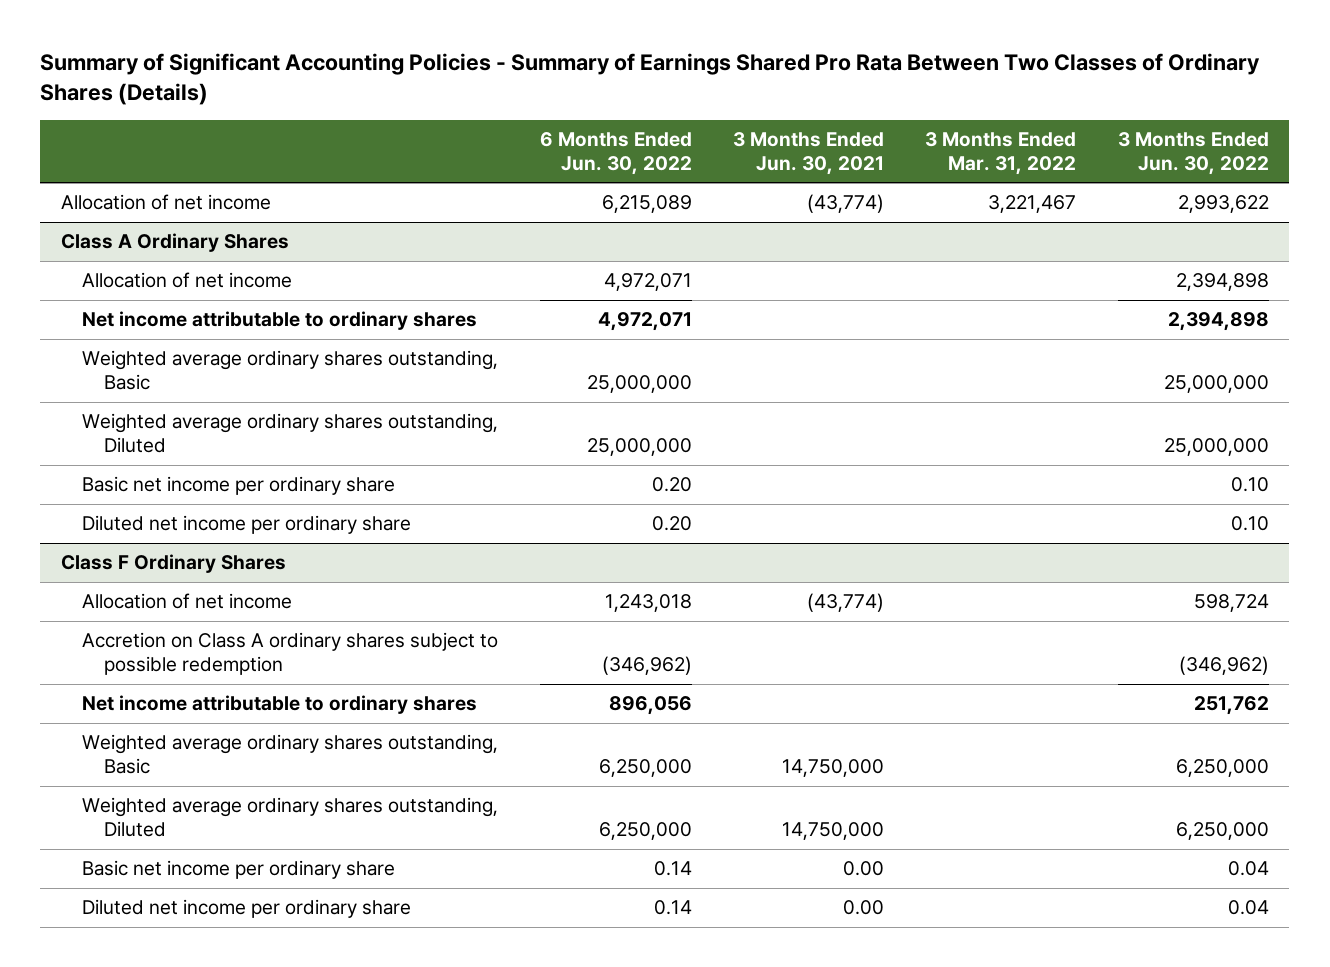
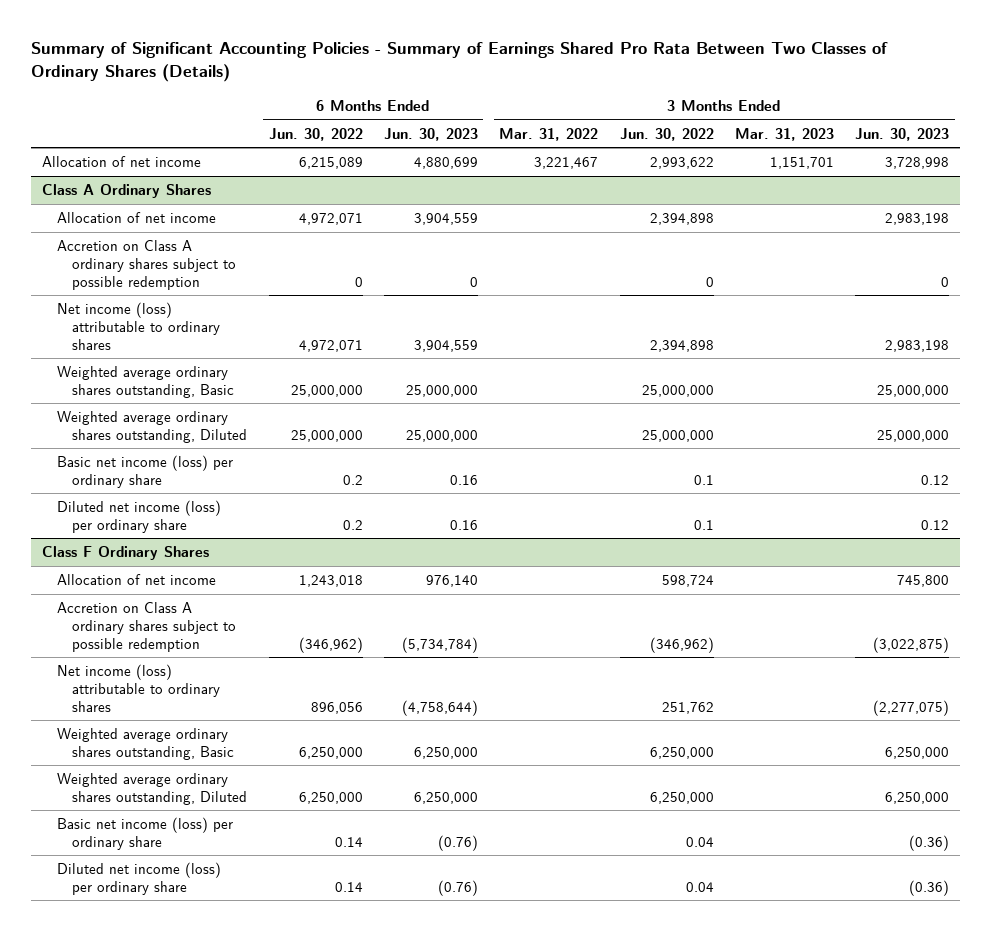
- | 6 Months Ended Jun. 30, 2022 | 3 Months Ended Jun. 30, 2021 | 3 Months Ended Mar. 31, 2022 | 3 Months Ended Jun. 30, 2022
+ | 6 Months Ended Jun. 30, 2022 | 6 Months Ended Jun. 30, 2023 | 3 Months Ended Mar. 31, 2022 | 3 Months Ended Jun. 30, 2022 | 3 Months Ended Mar. 31, 2023 | 3 Months Ended Jun. 30, 2023
@ Class A Ordinary Shares
- Net income attributable to ordinary shares | 4,972,071 | | | 2,394,898
+ Accretion on Class A ordinary shares subject to possible redemption | 0 | 0 | | 0 | | 0
+ Net income (loss) attributable to ordinary shares | 4,972,071 | 3,904,559 | | 2,394,898 | | 2,983,198
- Basic net income per ordinary share | 0.20 | | | 0.10
- Diluted net income per ordinary share | 0.20 | | | 0.10
+ Basic net income (loss) per ordinary share | 0.2 | 0.16 | | 0.1 | | 0.12
+ Diluted net income (loss) per ordinary share | 0.2 | 0.16 | | 0.1 | | 0.12
@ Class F Ordinary Shares
- Net income attributable to ordinary shares | 896,056 | | | 251,762
+ Net income (loss) attributable to ordinary shares | 896,056 | (4,758,644) | | 251,762 | | (2,277,075)
- Basic net income per ordinary share | 0.14 | 0.00 | | 0.04
- Diluted net income per ordinary share | 0.14 | 0.00 | | 0.04
+ Basic net income (loss) per ordinary share | 0.14 | (0.76) | | 0.04 | | (0.36)
+ Diluted net income (loss) per ordinary share | 0.14 | (0.76) | | 0.04 | | (0.36)

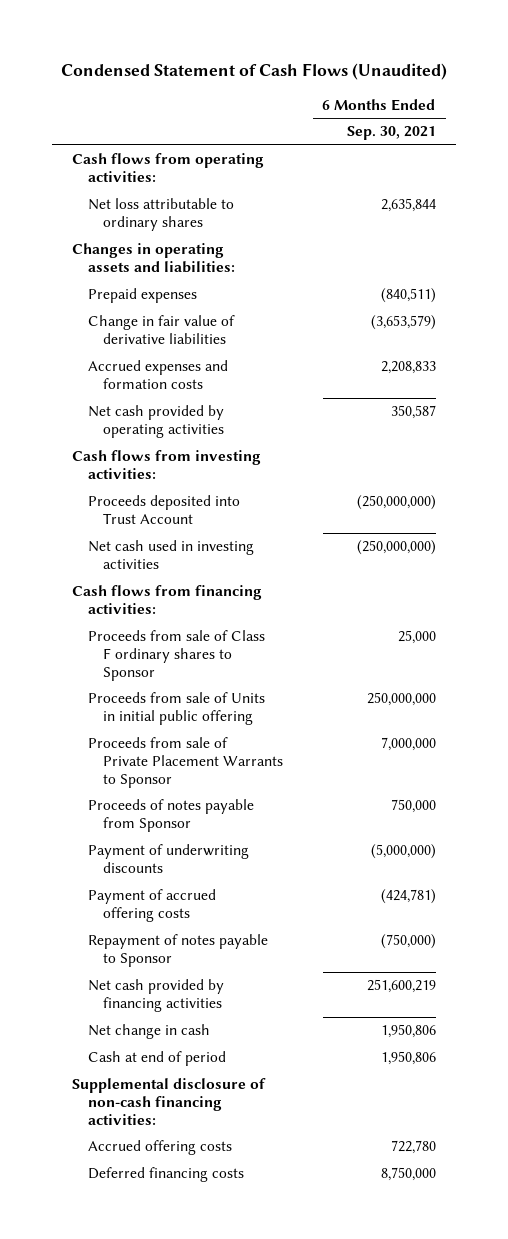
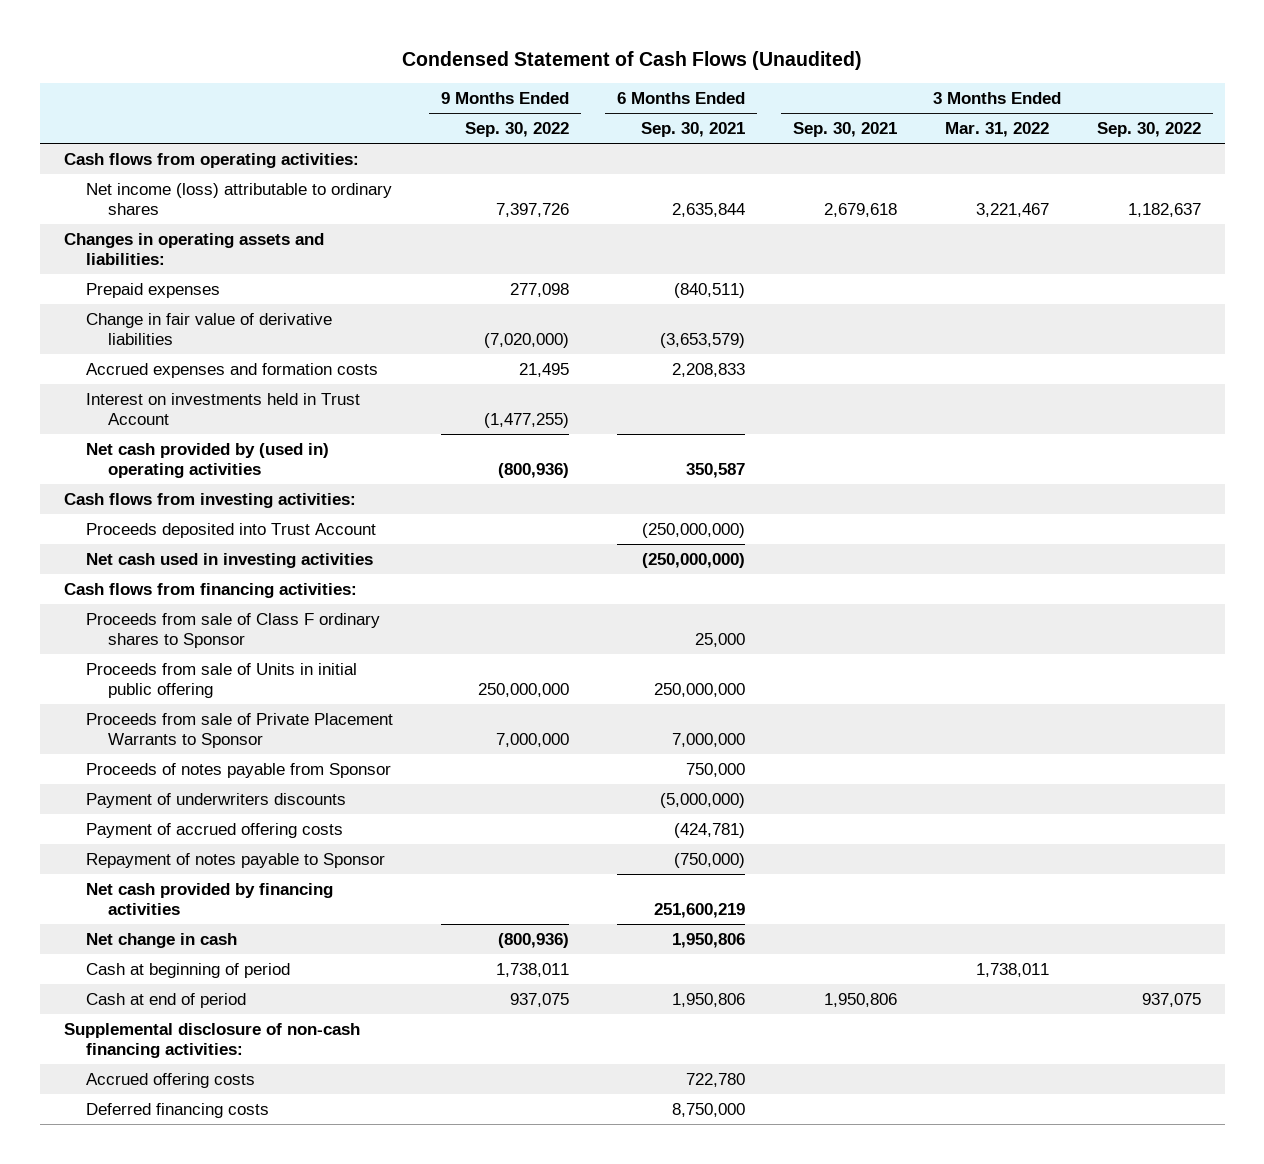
- | 6 Months Ended Sep. 30, 2021
+ | 9 Months Ended Sep. 30, 2022 | 6 Months Ended Sep. 30, 2021 | 3 Months Ended Sep. 30, 2021 | 3 Months Ended Mar. 31, 2022 | 3 Months Ended Sep. 30, 2022
- Net loss attributable to ordinary shares | 2,635,844
+ Net income (loss) attributable to ordinary shares | 7,397,726 | 2,635,844 | 2,679,618 | 3,221,467 | 1,182,637
- Net cash provided by operating activities | 350,587
+ Interest on investments held in Trust Account | (1,477,255) | | | |
+ Net cash provided by (used in) operating activities | (800,936) | 350,587 | | |
- Payment of underwriting discounts | (5,000,000)
+ Payment of underwriters discounts | | (5,000,000) | | |
+ Cash at beginning of period | 1,738,011 | | | 1,738,011 |

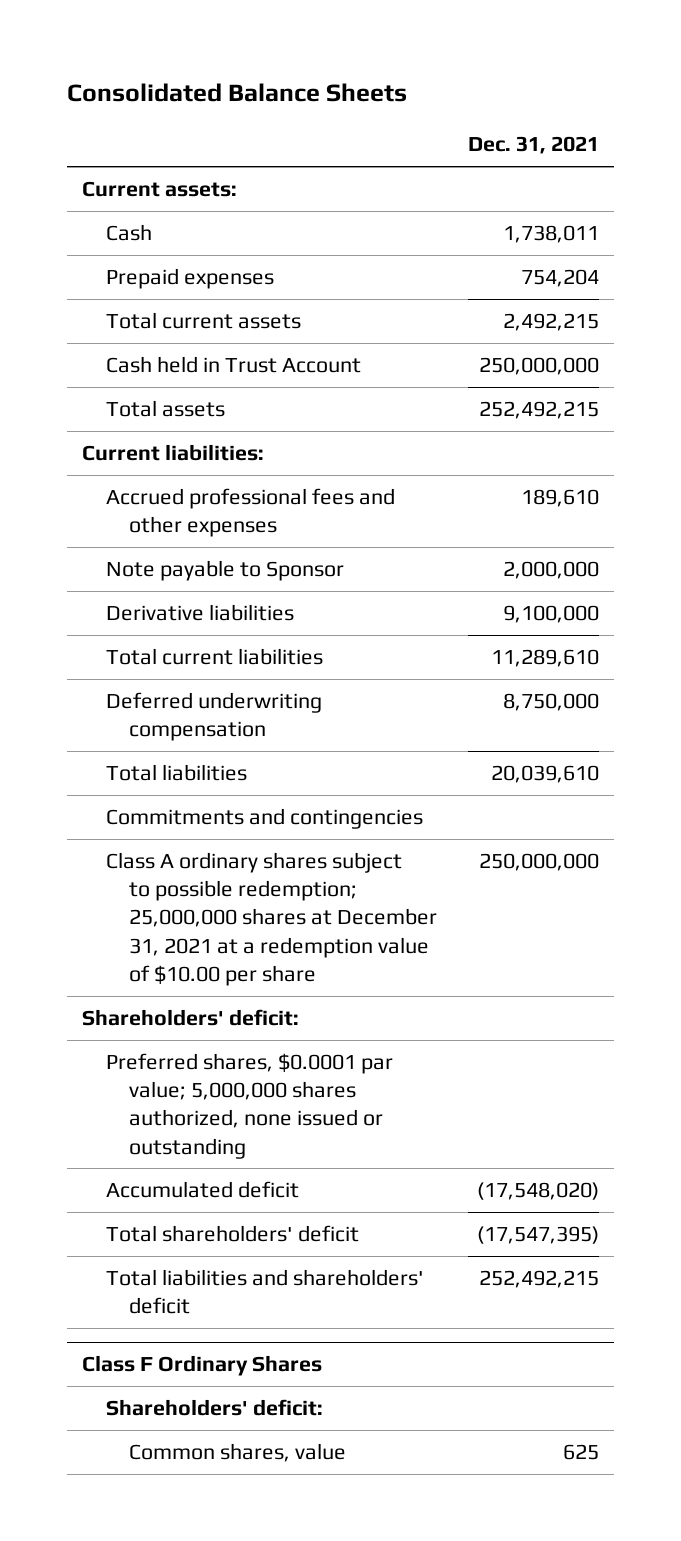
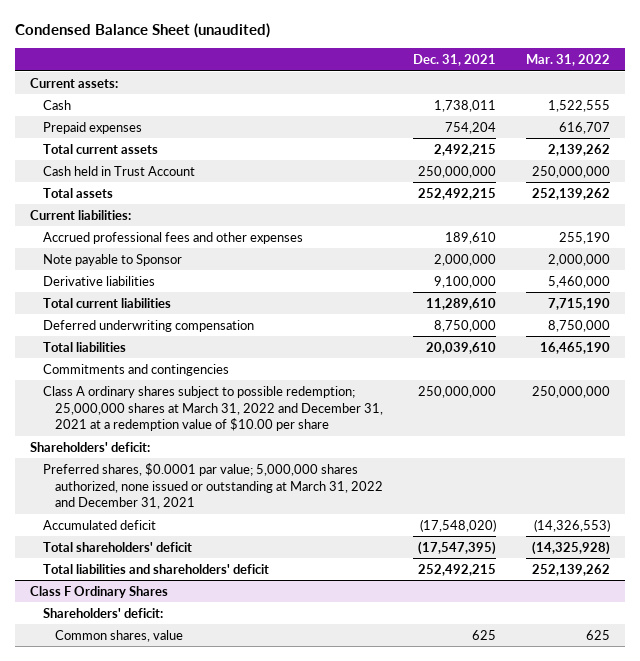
- Consolidated Balance Sheets
+ Condensed Balance Sheet (unaudited)
- | Dec. 31, 2021
+ | Dec. 31, 2021 | Mar. 31, 2022
- Class A ordinary shares subject to possible redemption; 25,000,000 shares at December 31, 2021 at a redemption value of $10.00 per share | 250,000,000
+ Class A ordinary shares subject to possible redemption; 25,000,000 shares at March 31, 2022 and December 31, 2021 at a redemption value of $10.00 per share | 250,000,000 | 250,000,000
- Preferred shares, $0.0001 par value; 5,000,000 shares authorized, none issued or outstanding
+ Preferred shares, $0.0001 par value; 5,000,000 shares authorized, none issued or outstanding at March 31, 2022 and December 31, 2021

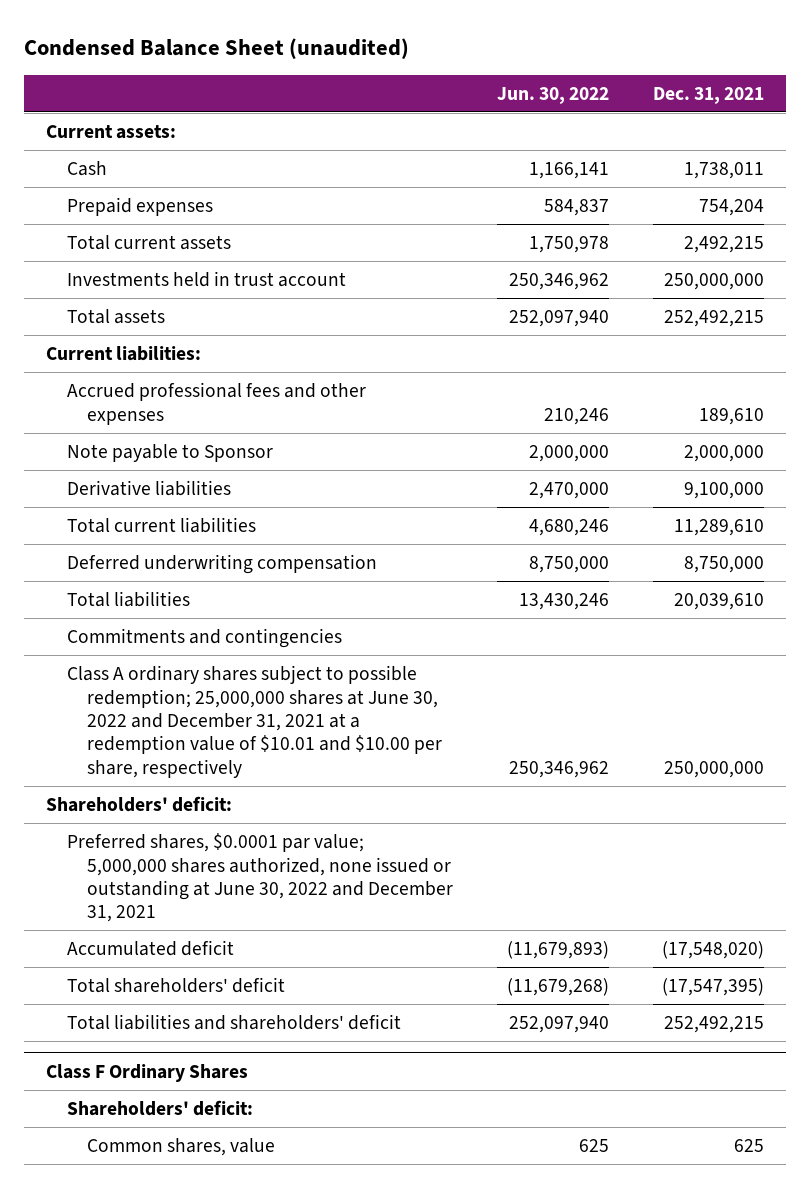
- | Dec. 31, 2021 | Mar. 31, 2022
+ | Jun. 30, 2022 | Dec. 31, 2021
- Cash held in Trust Account | 250,000,000 | 250,000,000
+ Investments held in trust account | 250,346,962 | 250,000,000
- Class A ordinary shares subject to possible redemption; 25,000,000 shares at March 31, 2022 and December 31, 2021 at a redemption value of $10.00 per share | 250,000,000 | 250,000,000
+ Class A ordinary shares subject to possible redemption; 25,000,000 shares at June 30, 2022 and December 31, 2021 at a redemption value of $10.01 and $10.00 per share, respectively | 250,346,962 | 250,000,000
- Preferred shares, $0.0001 par value; 5,000,000 shares authorized, none issued or outstanding at March 31, 2022 and December 31, 2021
+ Preferred shares, $0.0001 par value; 5,000,000 shares authorized, none issued or outstanding at June 30, 2022 and December 31, 2021

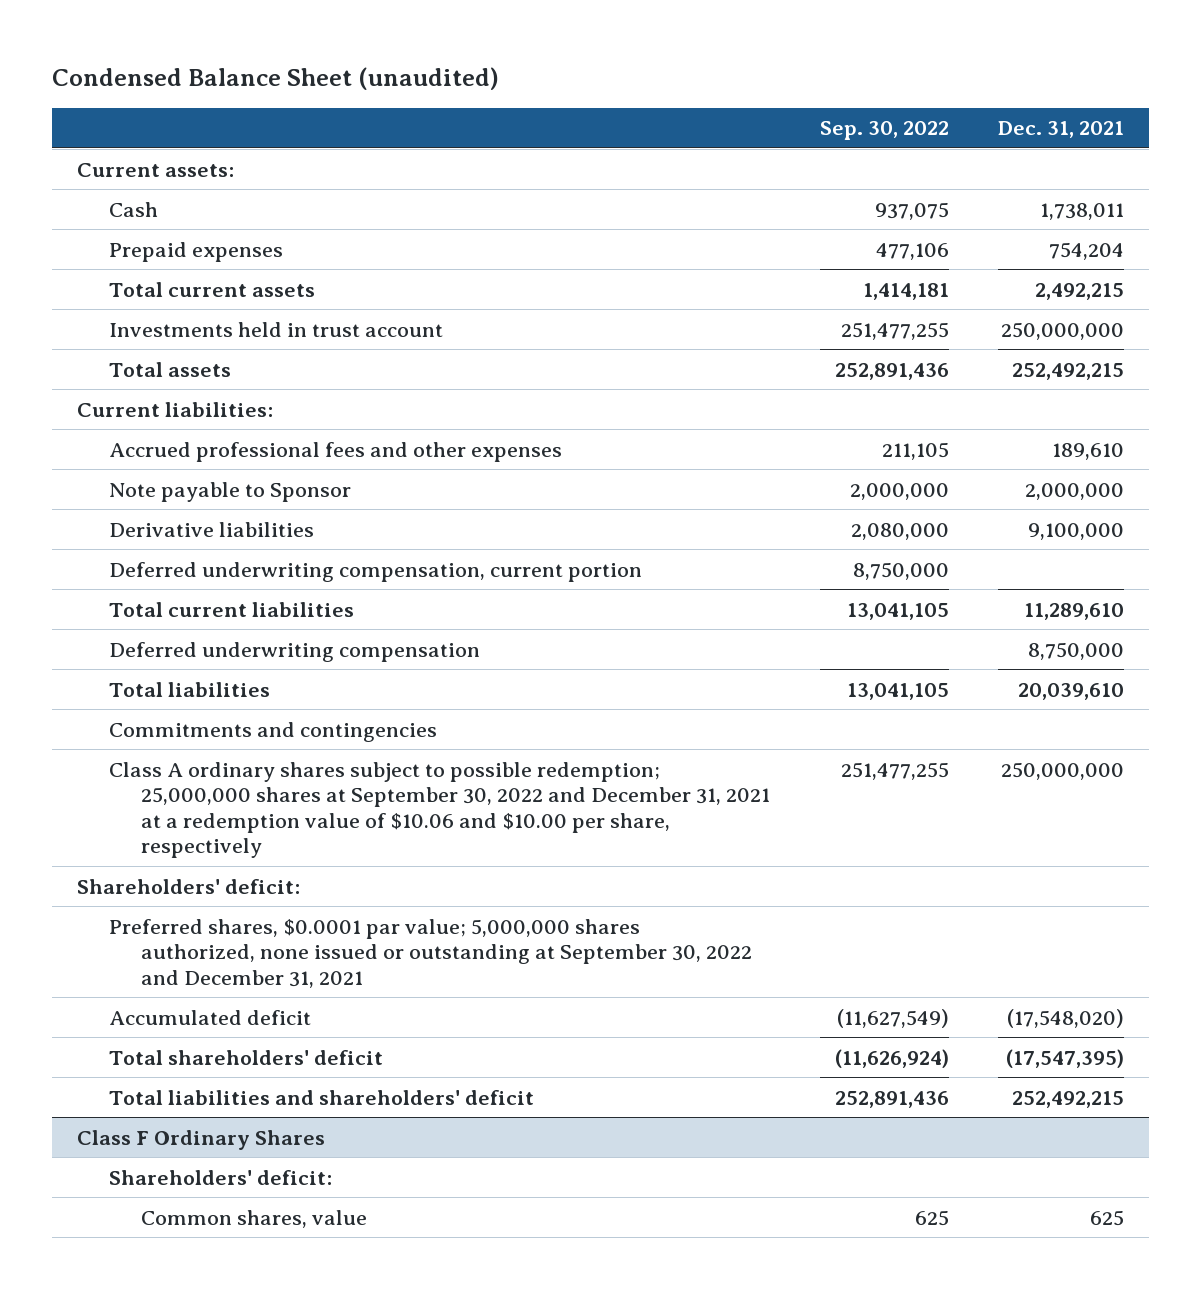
- | Jun. 30, 2022 | Dec. 31, 2021
+ | Sep. 30, 2022 | Dec. 31, 2021
+ Deferred underwriting compensation, current portion | 8,750,000 |
- Class A ordinary shares subject to possible redemption; 25,000,000 shares at June 30, 2022 and December 31, 2021 at a redemption value of $10.01 and $10.00 per share, respectively | 250,346,962 | 250,000,000
+ Class A ordinary shares subject to possible redemption; 25,000,000 shares at September 30, 2022 and December 31, 2021 at a redemption value of $10.06 and $10.00 per share, respectively | 251,477,255 | 250,000,000
- Preferred shares, $0.0001 par value; 5,000,000 shares authorized, none issued or outstanding at June 30, 2022 and December 31, 2021
+ Preferred shares, $0.0001 par value; 5,000,000 shares authorized, none issued or outstanding at September 30, 2022 and December 31, 2021

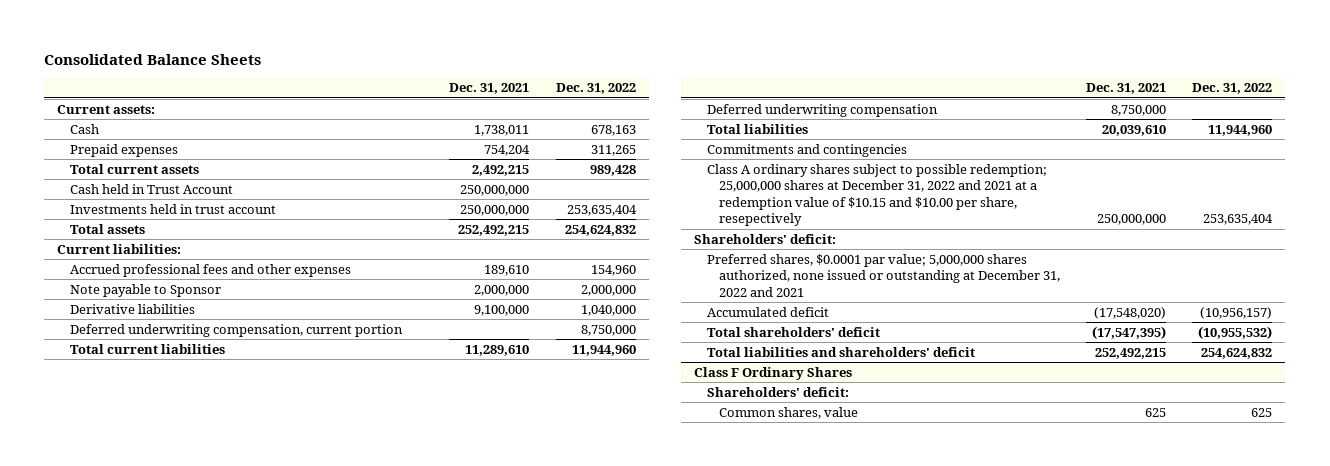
- Condensed Balance Sheet (unaudited)
+ Consolidated Balance Sheets
- | Sep. 30, 2022 | Dec. 31, 2021
+ | Dec. 31, 2021 | Dec. 31, 2022
+ Cash held in Trust Account | 250,000,000 |
- Class A ordinary shares subject to possible redemption; 25,000,000 shares at September 30, 2022 and December 31, 2021 at a redemption value of $10.06 and $10.00 per share, respectively | 251,477,255 | 250,000,000
+ Class A ordinary shares subject to possible redemption; 25,000,000 shares at December 31, 2022 and 2021 at a redemption value of $10.15 and $10.00 per share, resepectively | 250,000,000 | 253,635,404
- Preferred shares, $0.0001 par value; 5,000,000 shares authorized, none issued or outstanding at September 30, 2022 and December 31, 2021
+ Preferred shares, $0.0001 par value; 5,000,000 shares authorized, none issued or outstanding at December 31, 2022 and 2021

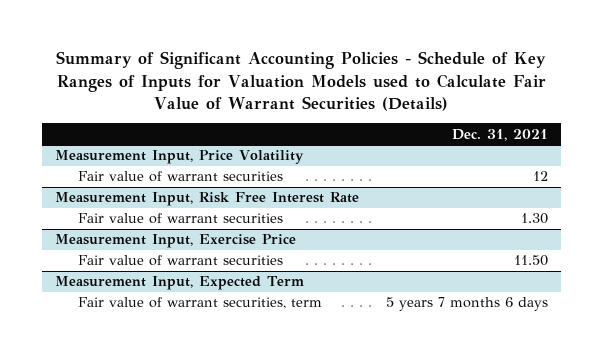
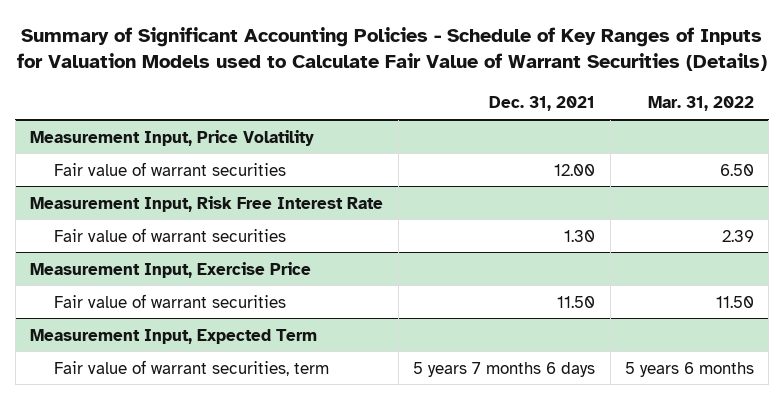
- | Dec. 31, 2021
+ | Dec. 31, 2021 | Mar. 31, 2022
@ Measurement Input, Price Volatility
- Fair value of warrant securities | 12
+ Fair value of warrant securities | 12.00 | 6.50

